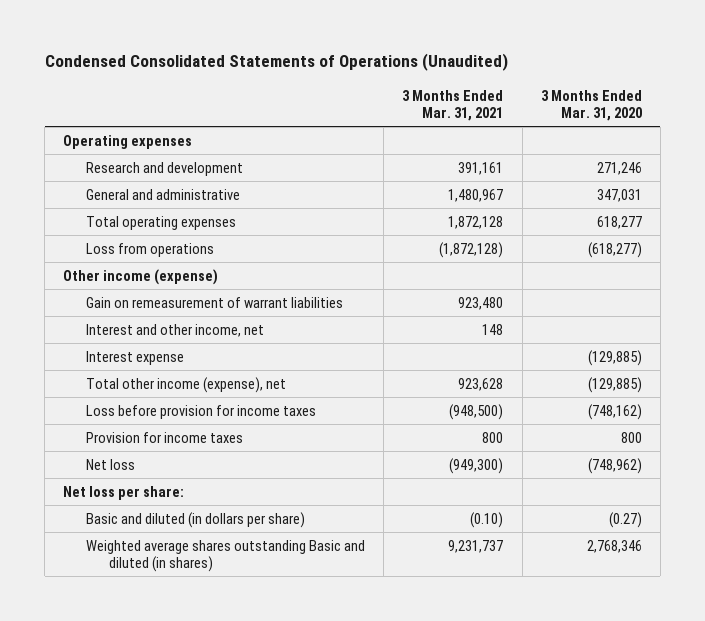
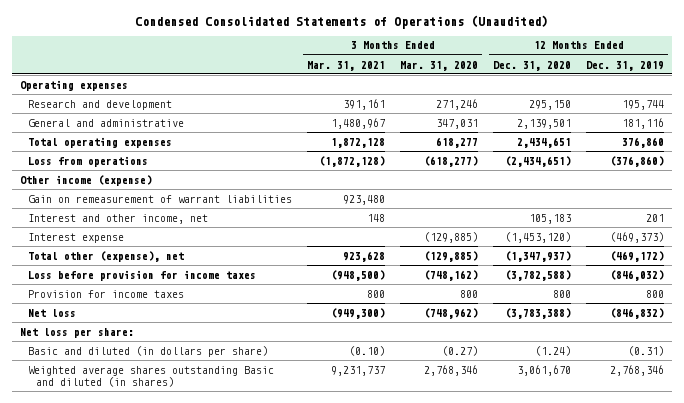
- | 3 Months Ended Mar. 31, 2021 | 3 Months Ended Mar. 31, 2020
+ | 3 Months Ended Mar. 31, 2021 | 3 Months Ended Mar. 31, 2020 | 12 Months Ended Dec. 31, 2020 | 12 Months Ended Dec. 31, 2019
- Total other income (expense), net | 923,628 | (129,885)
+ Total other (expense), net | 923,628 | (129,885) | (1,347,937) | (469,172)

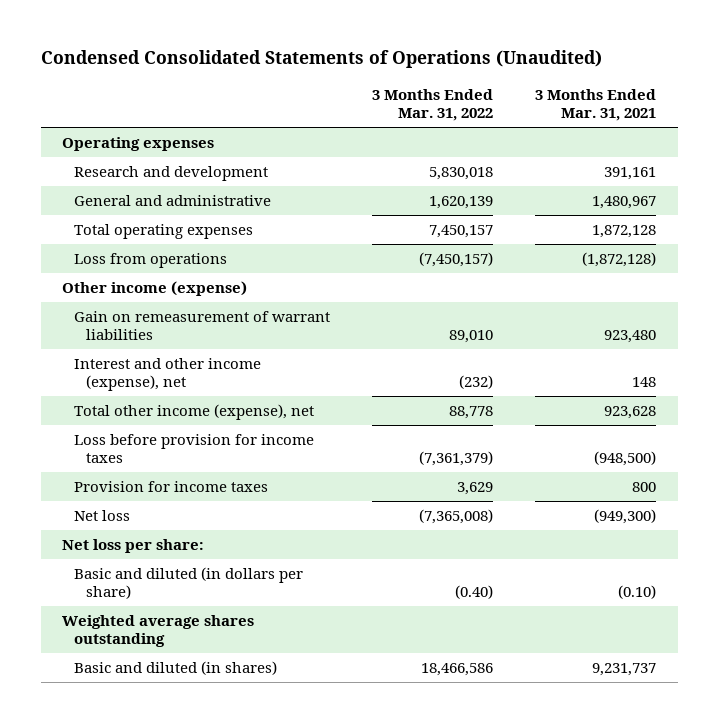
- | 3 Months Ended Mar. 31, 2021 | 3 Months Ended Mar. 31, 2020 | 12 Months Ended Dec. 31, 2020 | 12 Months Ended Dec. 31, 2019
+ | 3 Months Ended Mar. 31, 2022 | 3 Months Ended Mar. 31, 2021
- Interest and other income, net | 148 | | 105,183 | 201
- Interest expense | | (129,885) | (1,453,120) | (469,373)
- Total other (expense), net | 923,628 | (129,885) | (1,347,937) | (469,172)
+ Interest and other income (expense), net | (232) | 148
+ Total other income (expense), net | 88,778 | 923,628
- Weighted average shares outstanding Basic and diluted (in shares) | 9,231,737 | 2,768,346 | 3,061,670 | 2,768,346
+ Weighted average shares outstanding
+ Basic and diluted (in shares) | 18,466,586 | 9,231,737

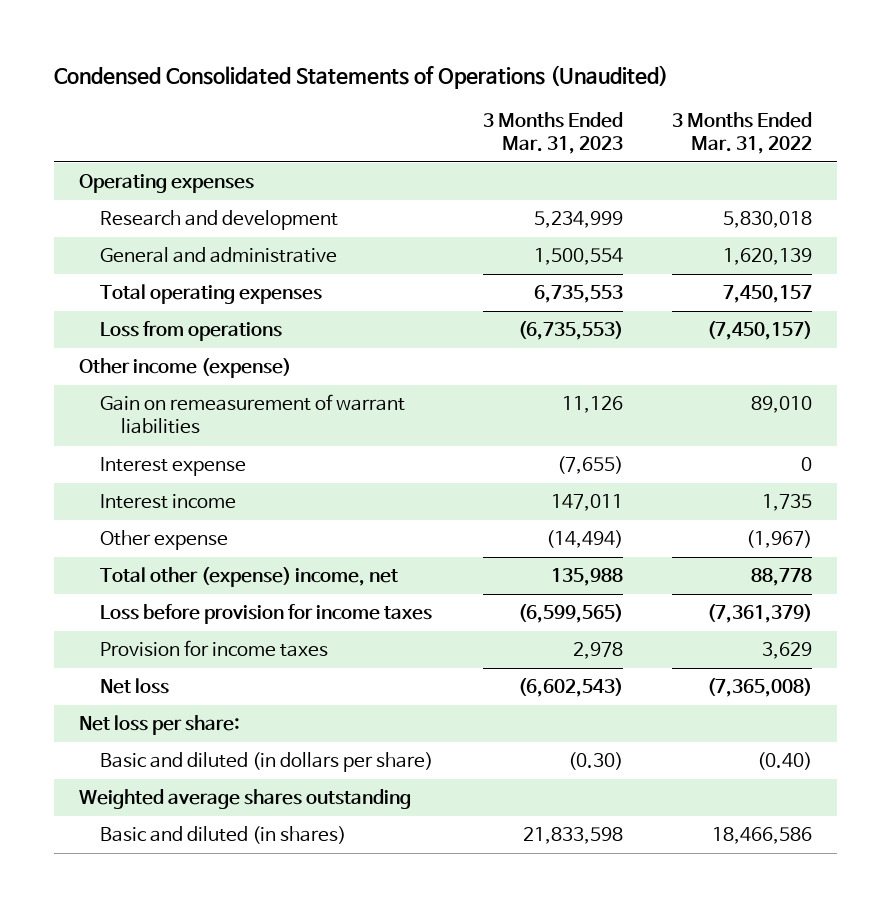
- | 3 Months Ended Mar. 31, 2022 | 3 Months Ended Mar. 31, 2021
+ | 3 Months Ended Mar. 31, 2023 | 3 Months Ended Mar. 31, 2022
- Interest and other income (expense), net | (232) | 148
- Total other income (expense), net | 88,778 | 923,628
+ Interest expense | (7,655) | 0
+ Interest income | 147,011 | 1,735
+ Other expense | (14,494) | (1,967)
+ Total other (expense) income, net | 135,988 | 88,778

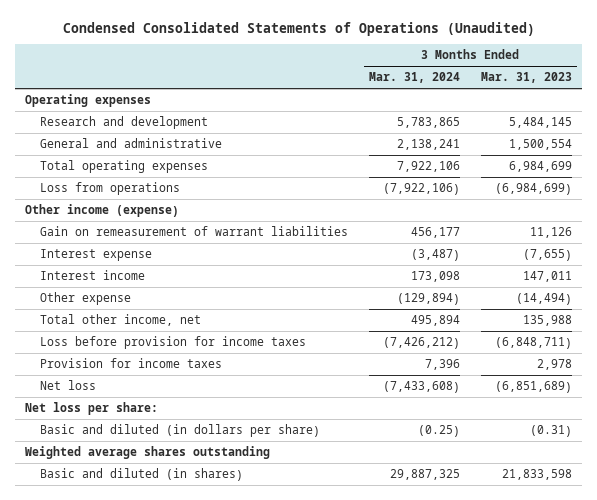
- | 3 Months Ended Mar. 31, 2023 | 3 Months Ended Mar. 31, 2022
+ | 3 Months Ended Mar. 31, 2024 | 3 Months Ended Mar. 31, 2023
- Research and development | 5,234,999 | 5,830,018
+ Research and development | 5,783,865 | 5,484,145
- Total operating expenses | 6,735,553 | 7,450,157
- Loss from operations | (6,735,553) | (7,450,157)
+ Total operating expenses | 7,922,106 | 6,984,699
+ Loss from operations | (7,922,106) | (6,984,699)
- Total other (expense) income, net | 135,988 | 88,778
- Loss before provision for income taxes | (6,599,565) | (7,361,379)
+ Total other income, net | 495,894 | 135,988
+ Loss before provision for income taxes | (7,426,212) | (6,848,711)
- Net loss | (6,602,543) | (7,365,008)
+ Net loss | (7,433,608) | (6,851,689)
- Basic and diluted (in dollars per share) | (0.30) | (0.40)
+ Basic and diluted (in dollars per share) | (0.25) | (0.31)

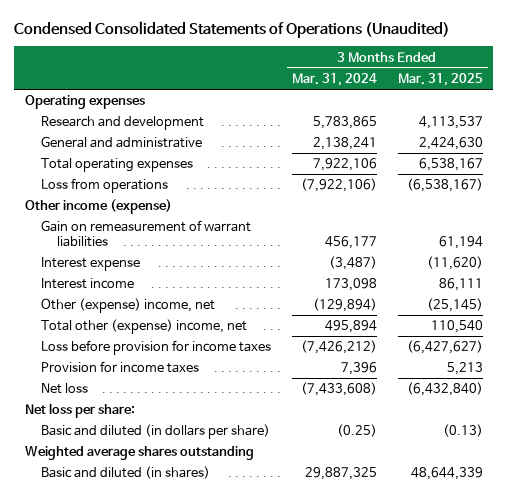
- | 3 Months Ended Mar. 31, 2024 | 3 Months Ended Mar. 31, 2023
+ | 3 Months Ended Mar. 31, 2024 | 3 Months Ended Mar. 31, 2025
- Other expense | (129,894) | (14,494)
- Total other income, net | 495,894 | 135,988
+ Other (expense) income, net | (129,894) | (25,145)
+ Total other (expense) income, net | 495,894 | 110,540

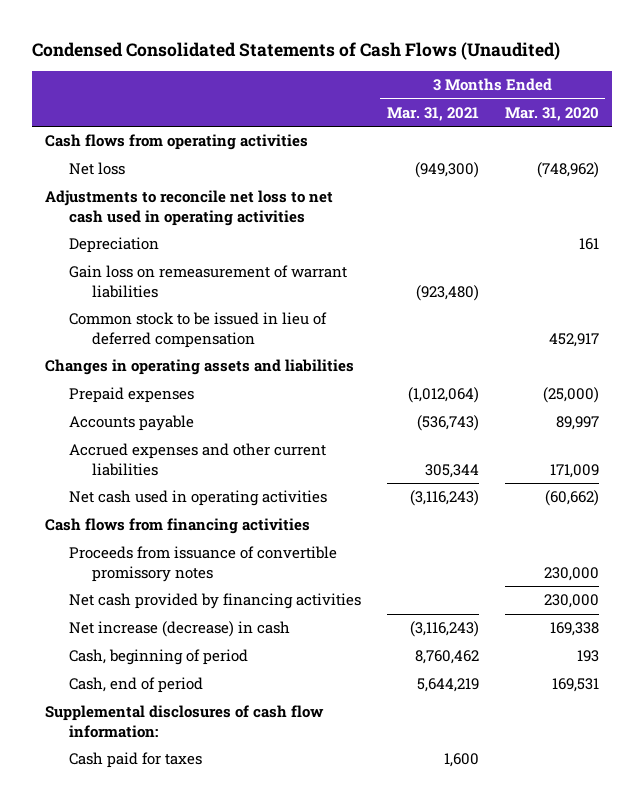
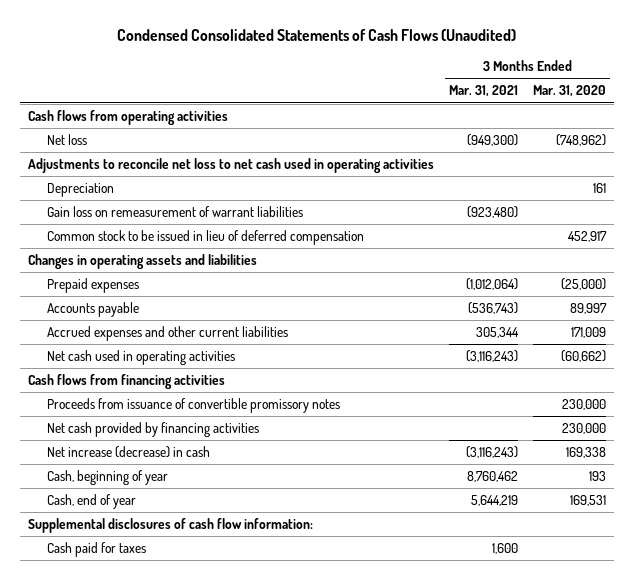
- Cash, beginning of period | 8,760,462 | 193
- Cash, end of period | 5,644,219 | 169,531
+ Cash, beginning of year | 8,760,462 | 193
+ Cash, end of year | 5,644,219 | 169,531

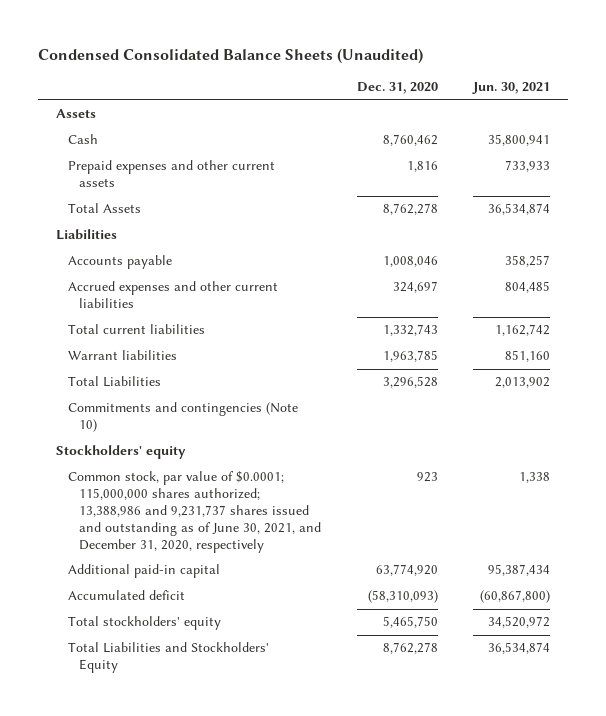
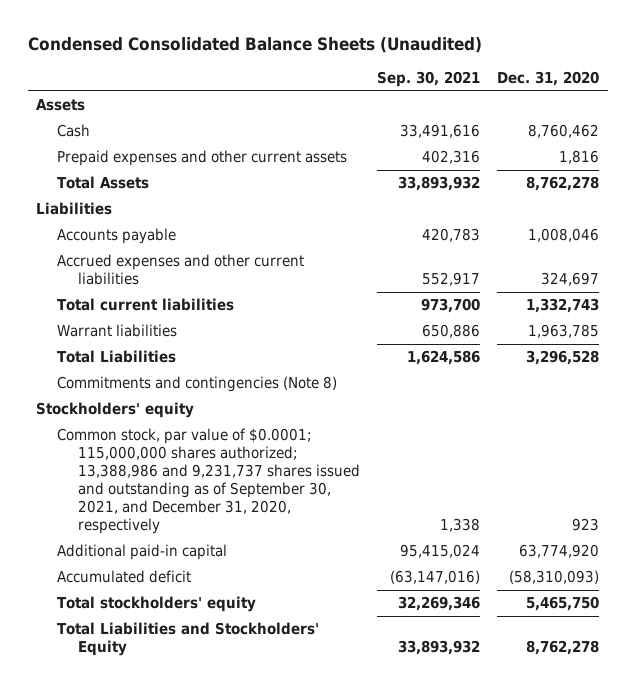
- | Dec. 31, 2020 | Jun. 30, 2021
+ | Sep. 30, 2021 | Dec. 31, 2020
- Commitments and contingencies (Note 10)
+ Commitments and contingencies (Note 8)
- Common stock, par value of $0.0001; 115,000,000 shares authorized; 13,388,986 and 9,231,737 shares issued and outstanding as of June 30, 2021, and December 31, 2020, respectively | 923 | 1,338
+ Common stock, par value of $0.0001; 115,000,000 shares authorized; 13,388,986 and 9,231,737 shares issued and outstanding as of September 30, 2021, and December 31, 2020, respectively | 1,338 | 923

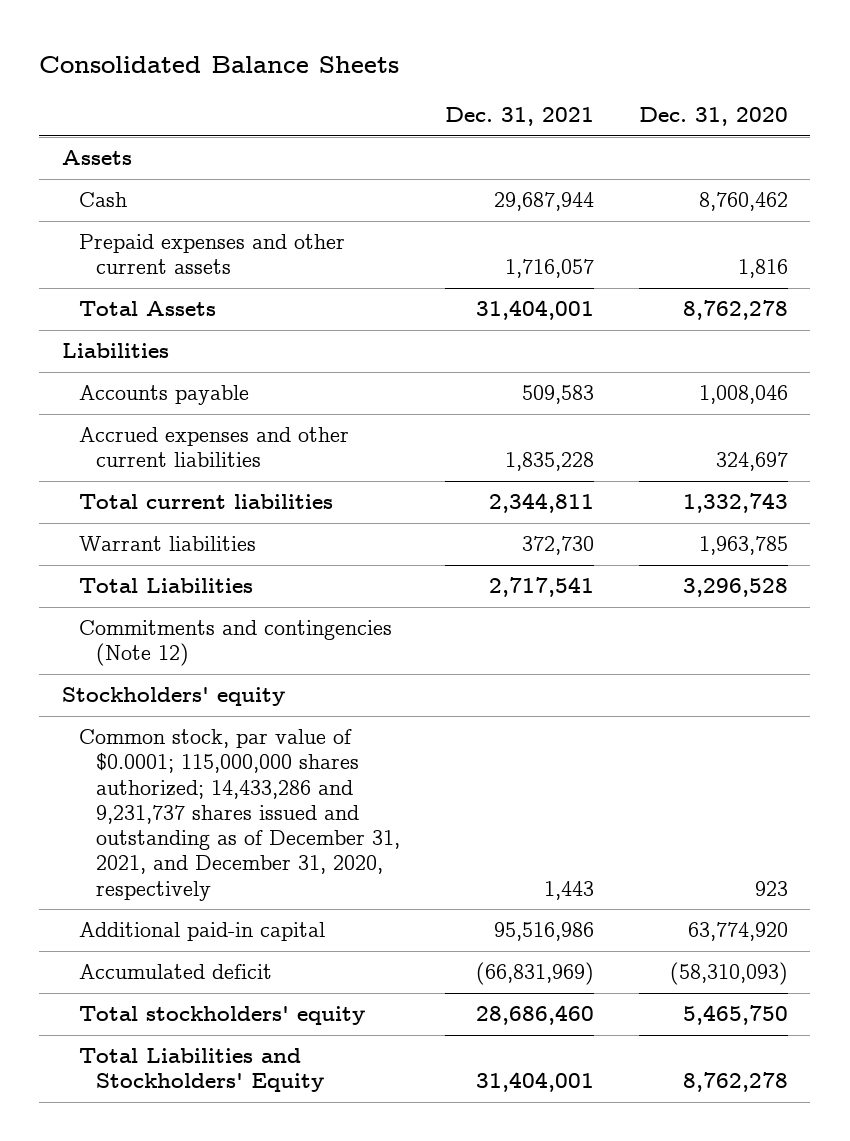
- Condensed Consolidated Balance Sheets (Unaudited)
+ Consolidated Balance Sheets
- | Sep. 30, 2021 | Dec. 31, 2020
+ | Dec. 31, 2021 | Dec. 31, 2020
- Commitments and contingencies (Note 8)
+ Commitments and contingencies (Note 12)
- Common stock, par value of $0.0001; 115,000,000 shares authorized; 13,388,986 and 9,231,737 shares issued and outstanding as of September 30, 2021, and December 31, 2020, respectively | 1,338 | 923
+ Common stock, par value of $0.0001; 115,000,000 shares authorized; 14,433,286 and 9,231,737 shares issued and outstanding as of December 31, 2021, and December 31, 2020, respectively | 1,443 | 923

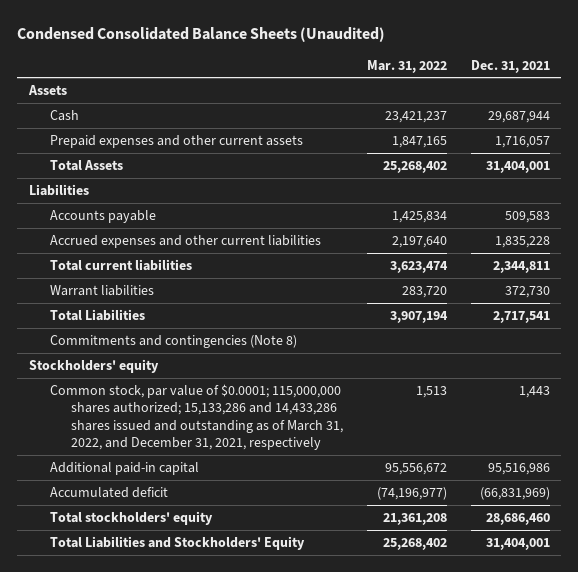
- Consolidated Balance Sheets
+ Condensed Consolidated Balance Sheets (Unaudited)
- | Dec. 31, 2021 | Dec. 31, 2020
+ | Mar. 31, 2022 | Dec. 31, 2021
- Commitments and contingencies (Note 12)
+ Commitments and contingencies (Note 8)
- Common stock, par value of $0.0001; 115,000,000 shares authorized; 14,433,286 and 9,231,737 shares issued and outstanding as of December 31, 2021, and December 31, 2020, respectively | 1,443 | 923
+ Common stock, par value of $0.0001; 115,000,000 shares authorized; 15,133,286 and 14,433,286 shares issued and outstanding as of March 31, 2022, and December 31, 2021, respectively | 1,513 | 1,443

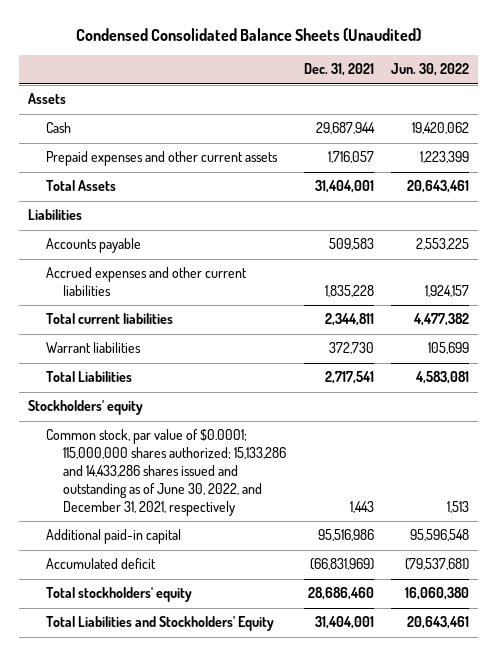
- | Mar. 31, 2022 | Dec. 31, 2021
+ | Dec. 31, 2021 | Jun. 30, 2022
- Commitments and contingencies (Note 8)
- Common stock, par value of $0.0001; 115,000,000 shares authorized; 15,133,286 and 14,433,286 shares issued and outstanding as of March 31, 2022, and December 31, 2021, respectively | 1,513 | 1,443
+ Common stock, par value of $0.0001; 115,000,000 shares authorized; 15,133,286 and 14,433,286 shares issued and outstanding as of June 30, 2022, and December 31, 2021, respectively | 1,443 | 1,513

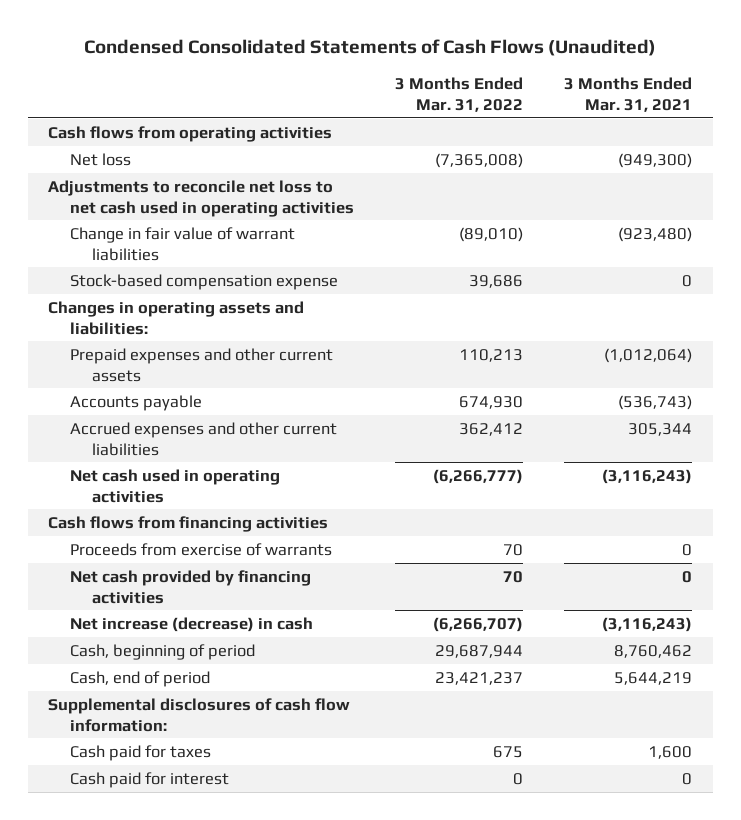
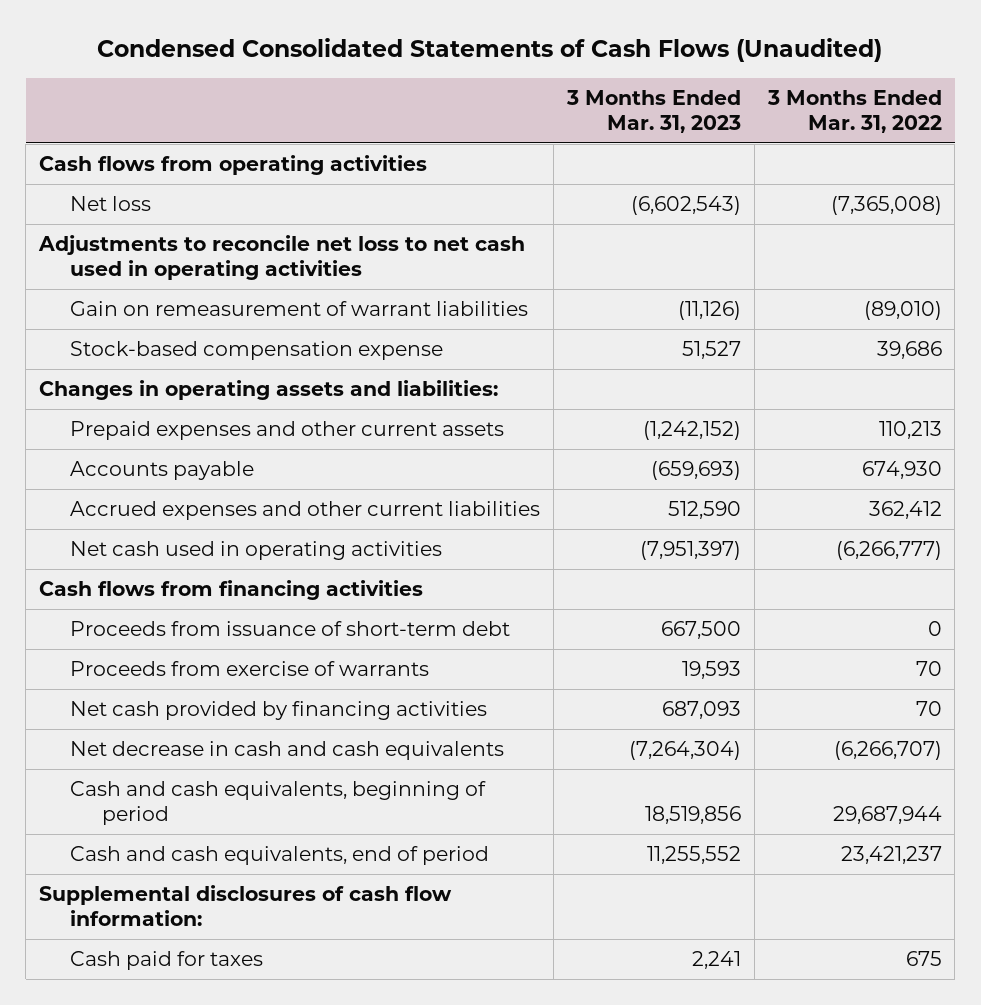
- | 3 Months Ended Mar. 31, 2022 | 3 Months Ended Mar. 31, 2021
+ | 3 Months Ended Mar. 31, 2023 | 3 Months Ended Mar. 31, 2022
- Change in fair value of warrant liabilities | (89,010) | (923,480)
+ Gain on remeasurement of warrant liabilities | (11,126) | (89,010)
+ Proceeds from issuance of short-term debt | 667,500 | 0
- Net increase (decrease) in cash | (6,266,707) | (3,116,243)
- Cash, beginning of period | 29,687,944 | 8,760,462
- Cash, end of period | 23,421,237 | 5,644,219
+ Net decrease in cash and cash equivalents | (7,264,304) | (6,266,707)
+ Cash and cash equivalents, beginning of period | 18,519,856 | 29,687,944
+ Cash and cash equivalents, end of period | 11,255,552 | 23,421,237
- Cash paid for interest | 0 | 0

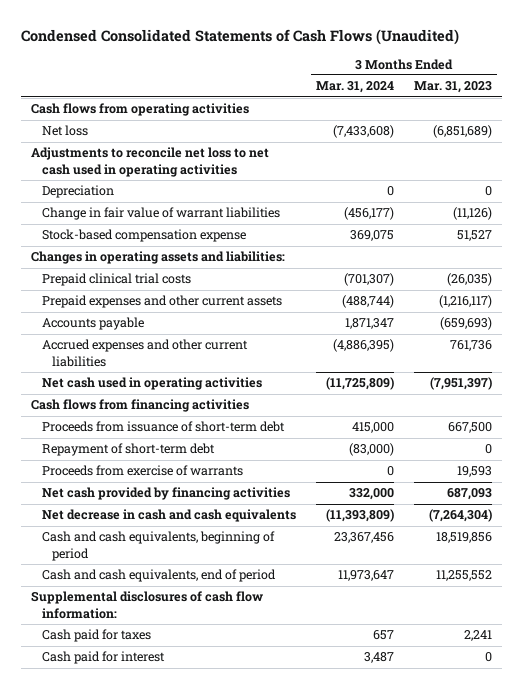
- | 3 Months Ended Mar. 31, 2023 | 3 Months Ended Mar. 31, 2022
+ | 3 Months Ended Mar. 31, 2024 | 3 Months Ended Mar. 31, 2023
- Net loss | (6,602,543) | (7,365,008)
+ Net loss | (7,433,608) | (6,851,689)
- Gain on remeasurement of warrant liabilities | (11,126) | (89,010)
+ Depreciation | 0 | 0
+ Change in fair value of warrant liabilities | (456,177) | (11,126)
- Prepaid expenses and other current assets | (1,242,152) | 110,213
+ Prepaid clinical trial costs | (701,307) | (26,035)
+ Prepaid expenses and other current assets | (488,744) | (1,216,117)
- Accrued expenses and other current liabilities | 512,590 | 362,412
+ Accrued expenses and other current liabilities | (4,886,395) | 761,736
+ Repayment of short-term debt | (83,000) | 0
+ Cash paid for interest | 3,487 | 0

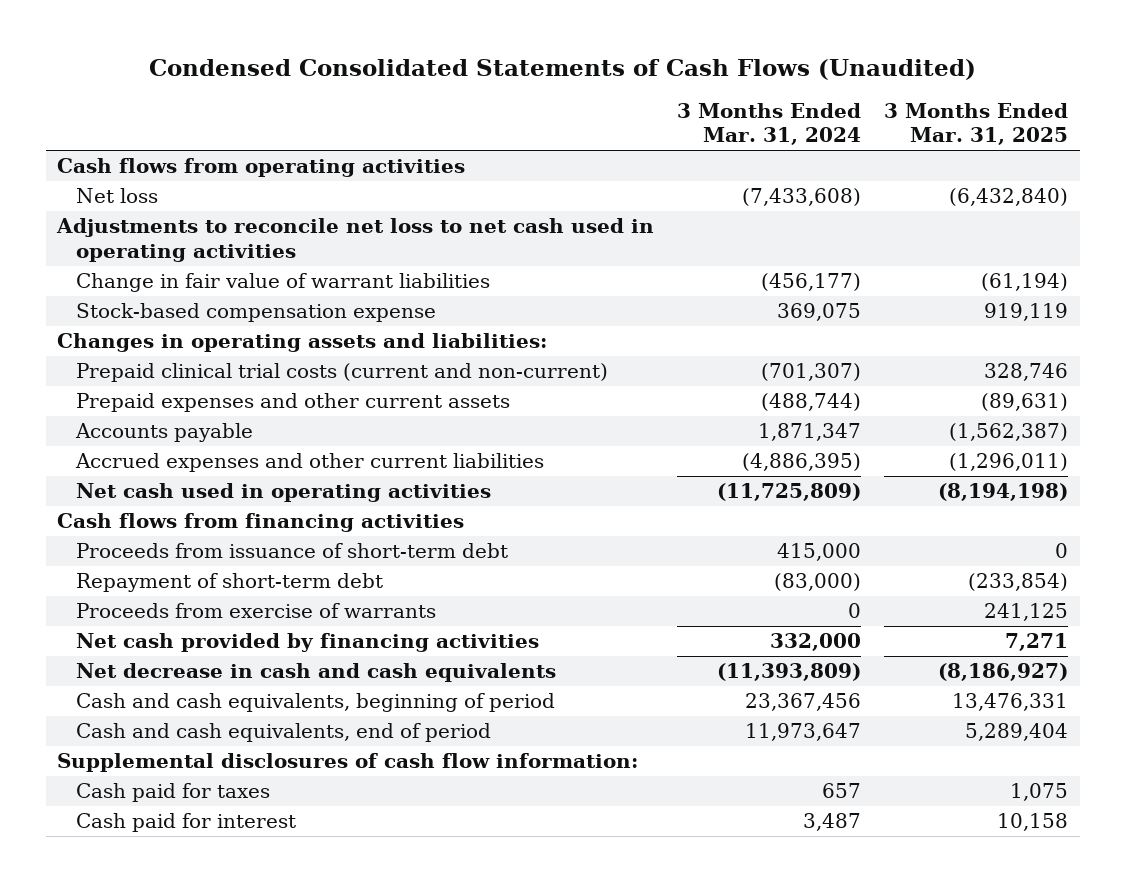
- | 3 Months Ended Mar. 31, 2024 | 3 Months Ended Mar. 31, 2023
+ | 3 Months Ended Mar. 31, 2024 | 3 Months Ended Mar. 31, 2025
- Depreciation | 0 | 0
- Prepaid clinical trial costs | (701,307) | (26,035)
+ Prepaid clinical trial costs (current and non-current) | (701,307) | 328,746

